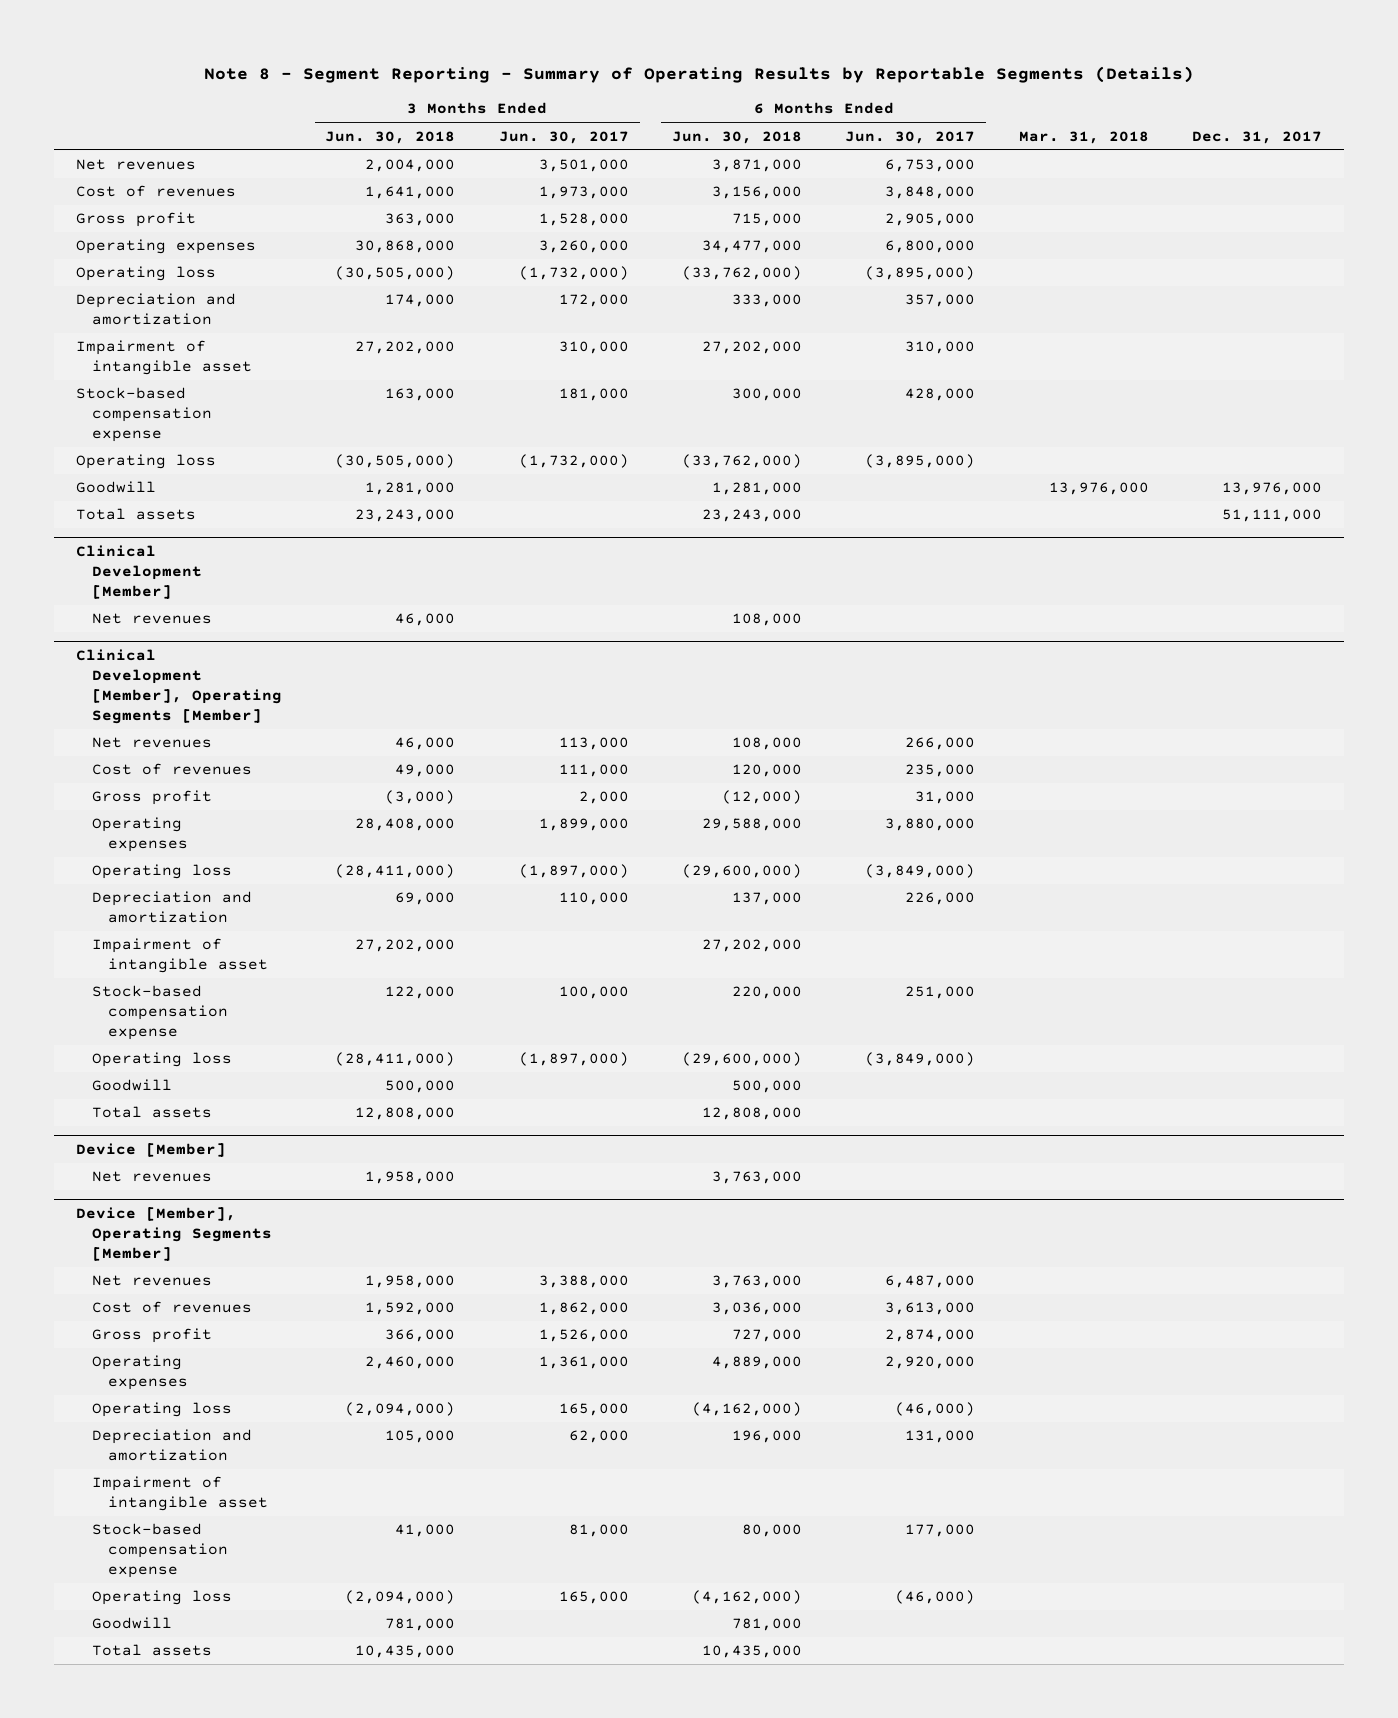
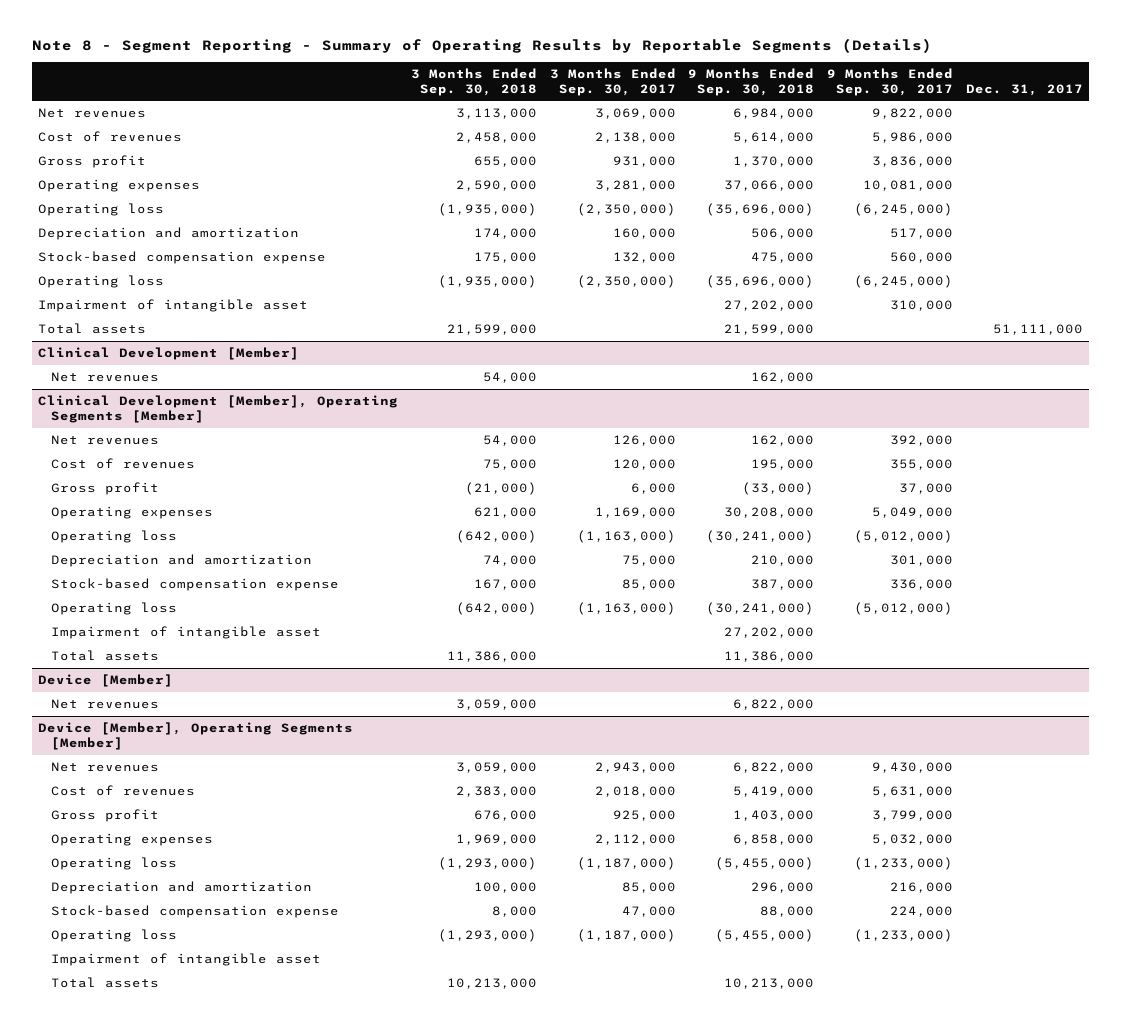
- | 3 Months Ended Jun. 30, 2018 | 3 Months Ended Jun. 30, 2017 | 6 Months Ended Jun. 30, 2018 | 6 Months Ended Jun. 30, 2017 | Mar. 31, 2018 | Dec. 31, 2017
+ | 3 Months Ended Sep. 30, 2018 | 3 Months Ended Sep. 30, 2017 | 9 Months Ended Sep. 30, 2018 | 9 Months Ended Sep. 30, 2017 | Dec. 31, 2017
- Goodwill | 1,281,000 | | 1,281,000 | | 13,976,000 | 13,976,000
moved down: Impairment of intangible asset | | | 27,202,000 | 310,000 |
@ Clinical Development [Member], Operating Segments [Member]
- Goodwill | 500,000 | | 500,000 | | |
moved down: Impairment of intangible asset | | | 27,202,000 | |
@ Device [Member], Operating Segments [Member]
- Goodwill | 781,000 | | 781,000 | | |
moved down: Impairment of intangible asset

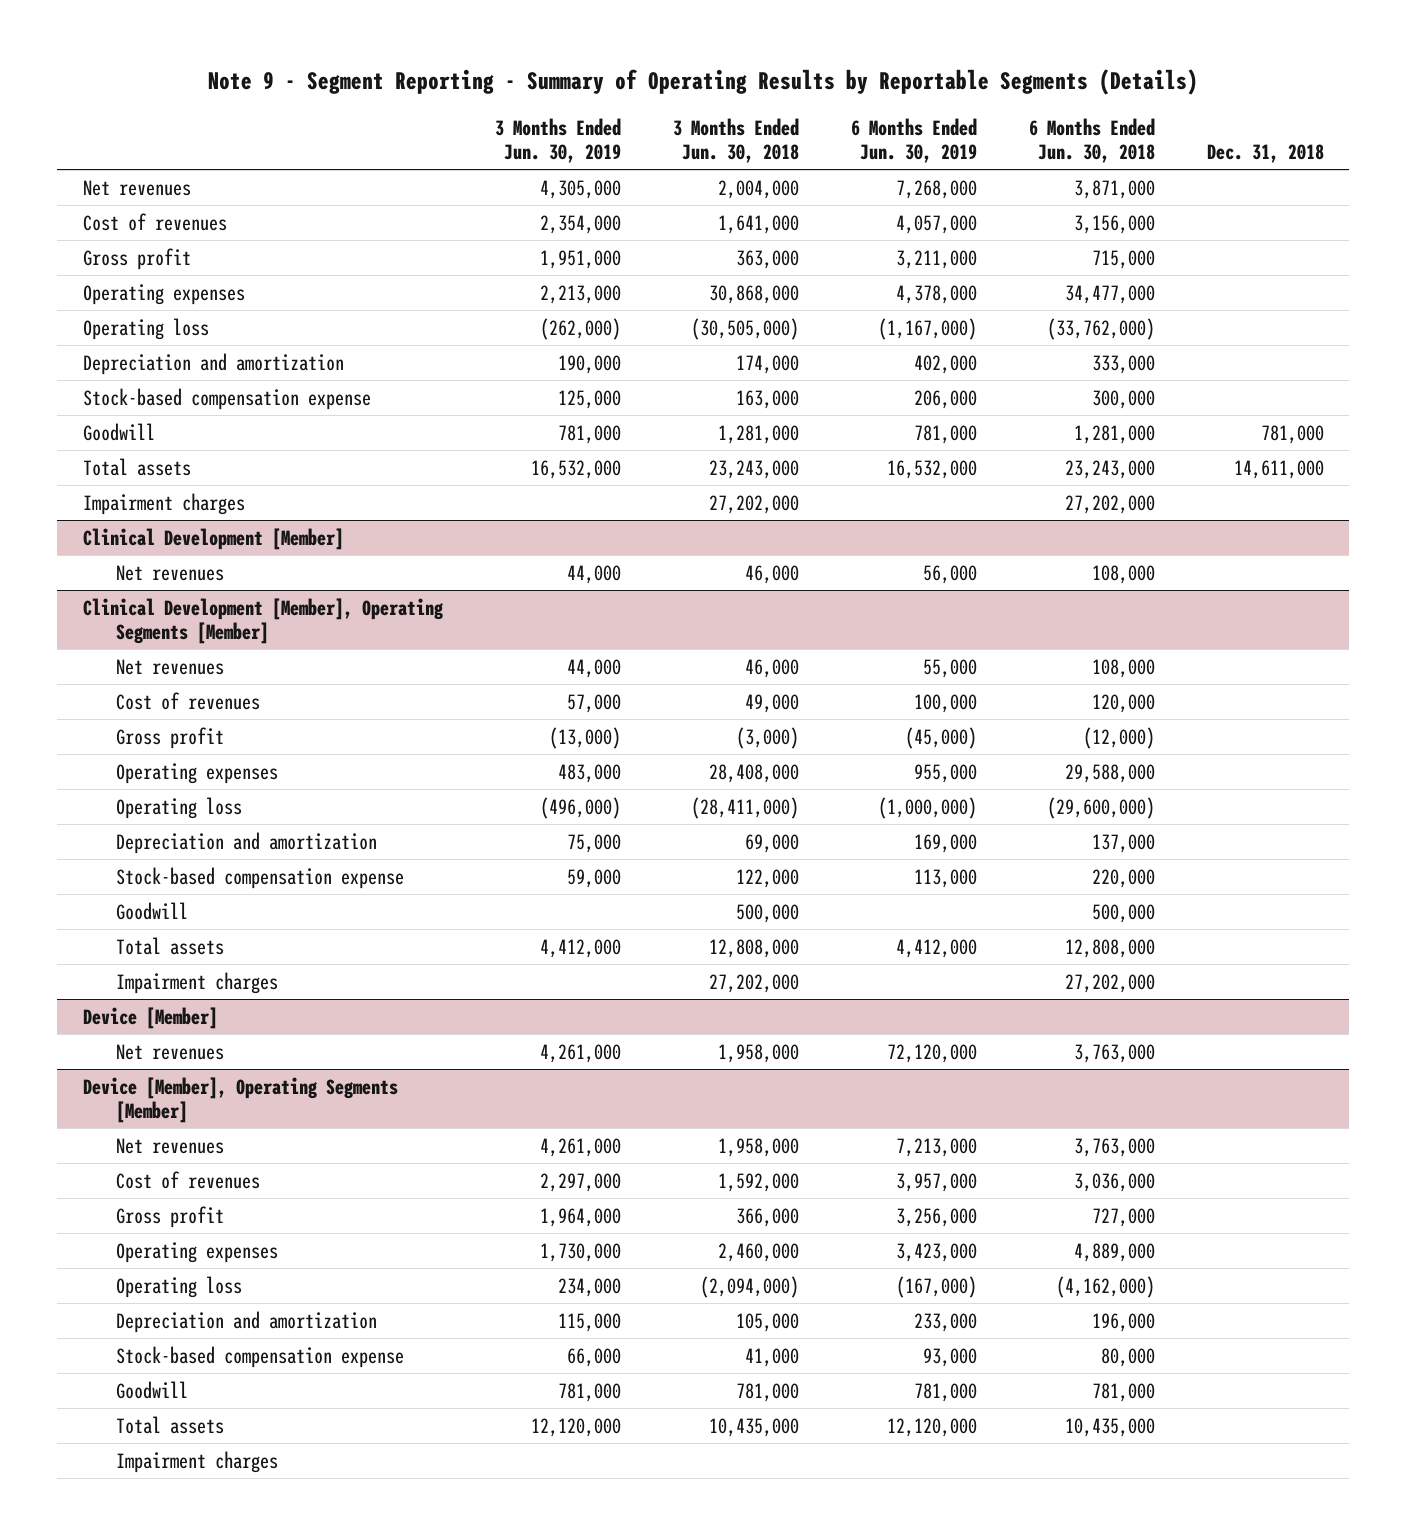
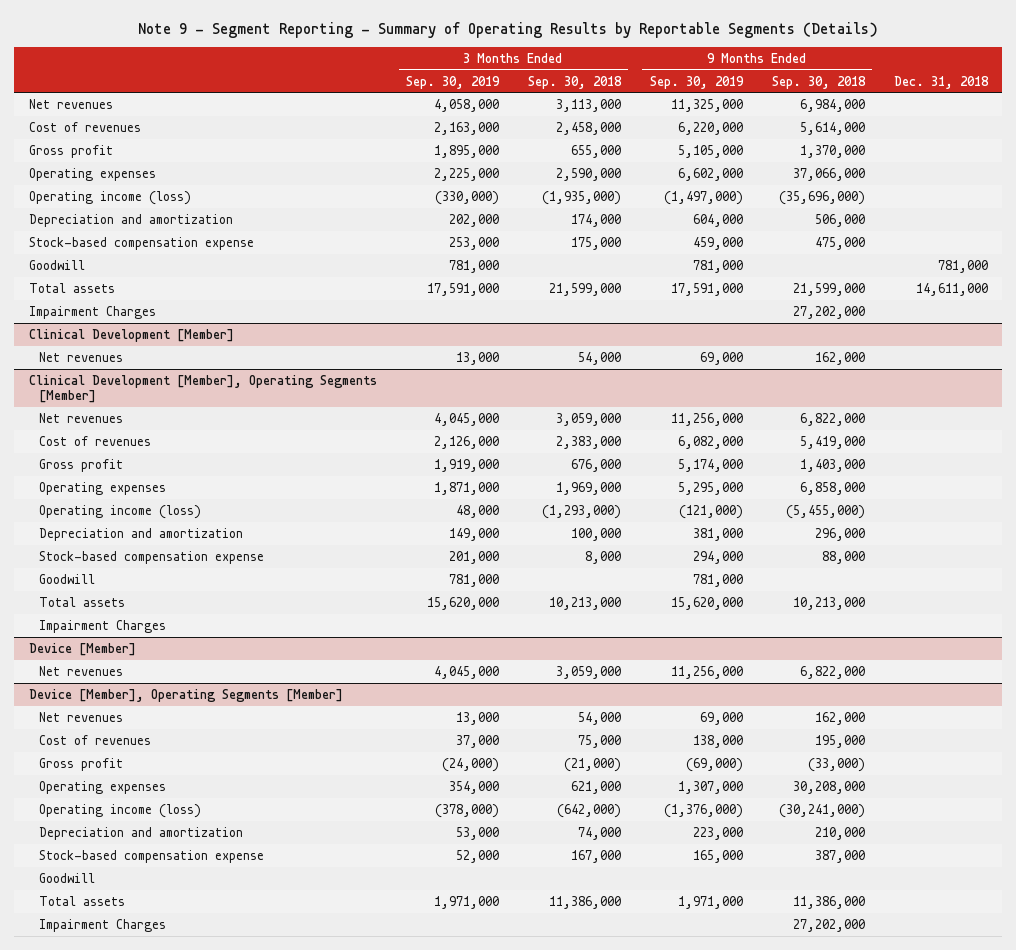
- | 3 Months Ended Jun. 30, 2019 | 3 Months Ended Jun. 30, 2018 | 6 Months Ended Jun. 30, 2019 | 6 Months Ended Jun. 30, 2018 | Dec. 31, 2018
+ | 3 Months Ended Sep. 30, 2019 | 3 Months Ended Sep. 30, 2018 | 9 Months Ended Sep. 30, 2019 | 9 Months Ended Sep. 30, 2018 | Dec. 31, 2018
- Operating loss | (262,000) | (30,505,000) | (1,167,000) | (33,762,000) |
+ Operating income (loss) | (330,000) | (1,935,000) | (1,497,000) | (35,696,000) |
- Impairment charges | | 27,202,000 | | 27,202,000 |
+ Impairment Charges | | | | 27,202,000 |
@ Clinical Development [Member], Operating Segments [Member]
- Operating loss | (496,000) | (28,411,000) | (1,000,000) | (29,600,000) |
+ Operating income (loss) | 48,000 | (1,293,000) | (121,000) | (5,455,000) |
- Impairment charges | | 27,202,000 | | 27,202,000 |
+ Impairment Charges
@ Device [Member], Operating Segments [Member]
- Operating loss | 234,000 | (2,094,000) | (167,000) | (4,162,000) |
+ Operating income (loss) | (378,000) | (642,000) | (1,376,000) | (30,241,000) |
- Impairment charges
+ Impairment Charges | | | | 27,202,000 |

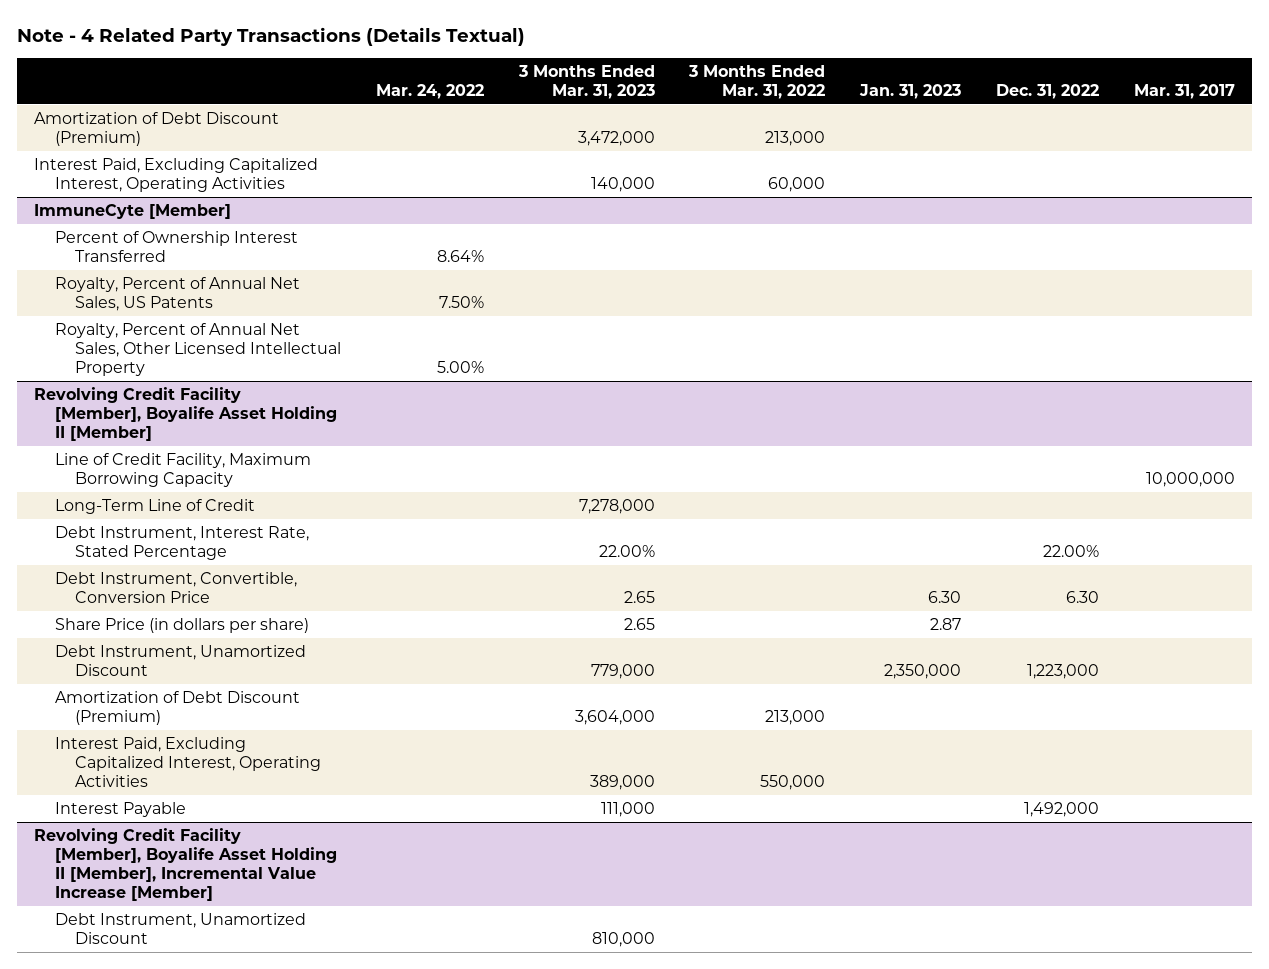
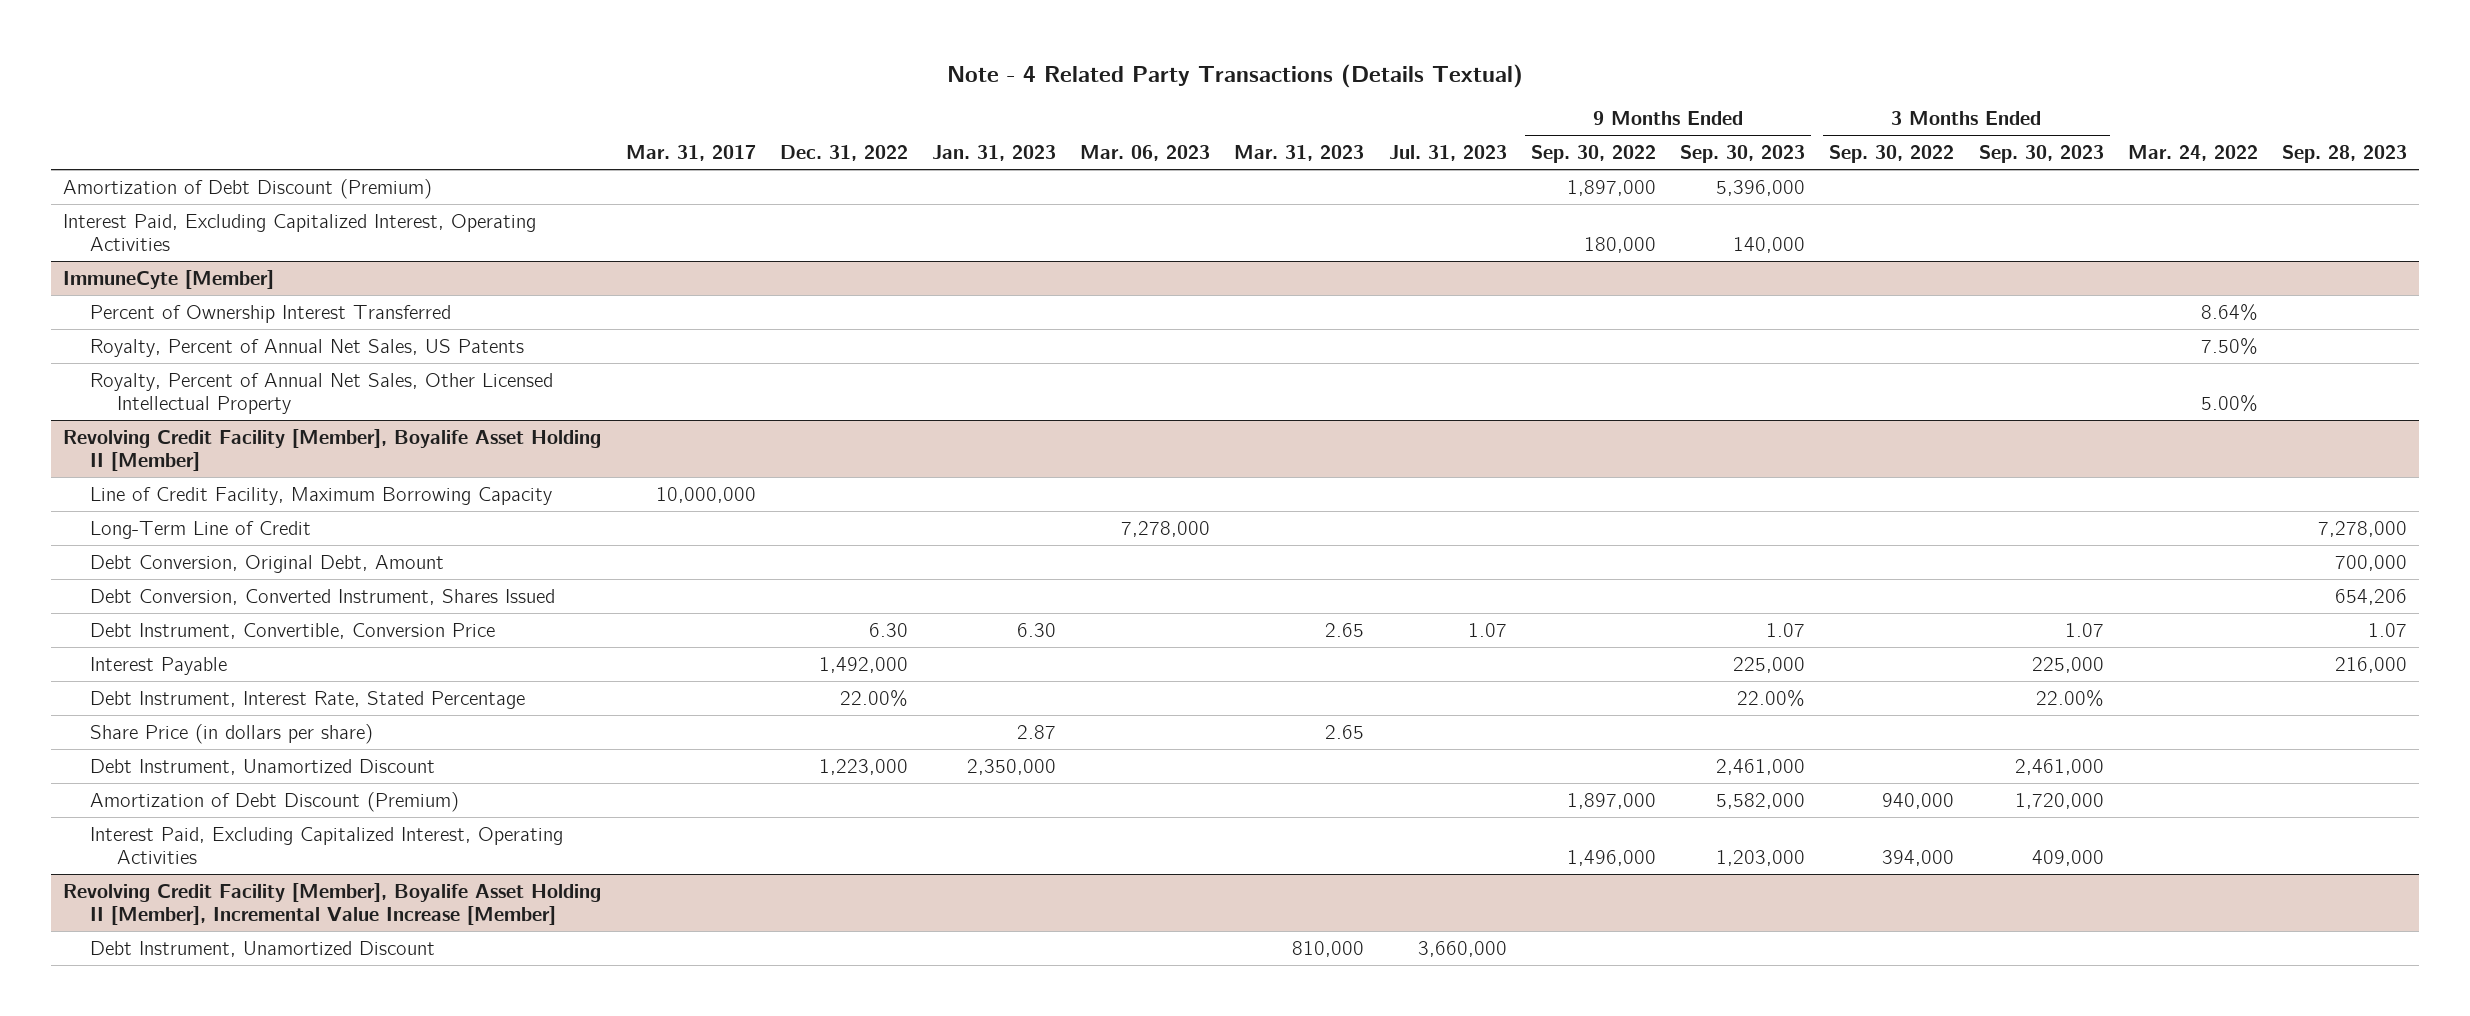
- | Mar. 24, 2022 | 3 Months Ended Mar. 31, 2023 | 3 Months Ended Mar. 31, 2022 | Jan. 31, 2023 | Dec. 31, 2022 | Mar. 31, 2017
+ | Mar. 31, 2017 | Dec. 31, 2022 | Jan. 31, 2023 | Mar. 06, 2023 | Mar. 31, 2023 | Jul. 31, 2023 | 9 Months Ended Sep. 30, 2022 | 9 Months Ended Sep. 30, 2023 | 3 Months Ended Sep. 30, 2022 | 3 Months Ended Sep. 30, 2023 | Mar. 24, 2022 | Sep. 28, 2023
@ Revolving Credit Facility [Member], Boyalife Asset Holding II [Member]
+ Debt Conversion, Original Debt, Amount | | | | | | | | | | | | 700,000
+ Debt Conversion, Converted Instrument, Shares Issued | | | | | | | | | | | | 654,206
moved up: Interest Payable | | 1,492,000 | | | | | | 225,000 | | 225,000 | | 216,000
moved down: Debt Instrument, Interest Rate, Stated Percentage | | 22.00% | | | | | | 22.00% | | 22.00% | |

